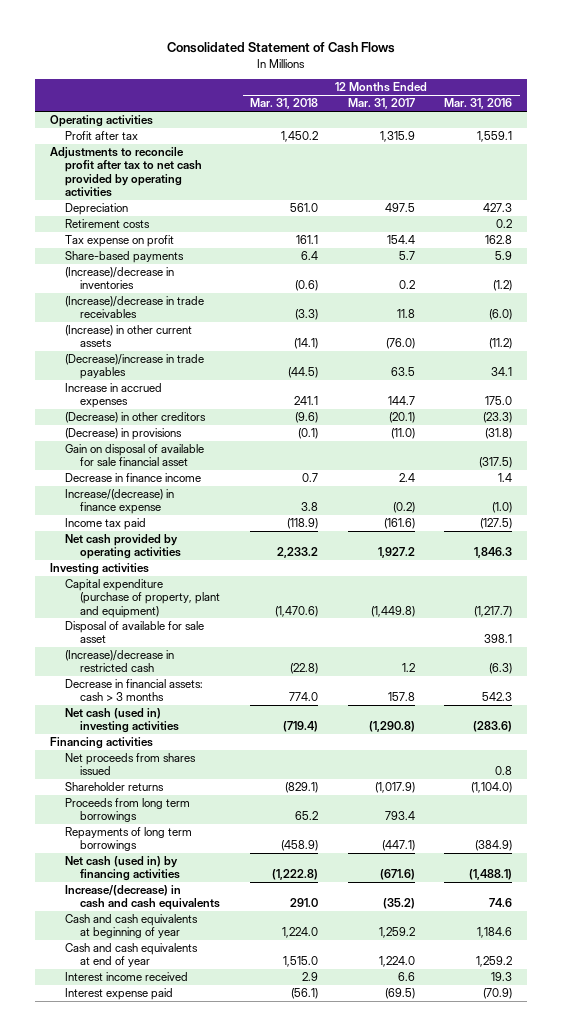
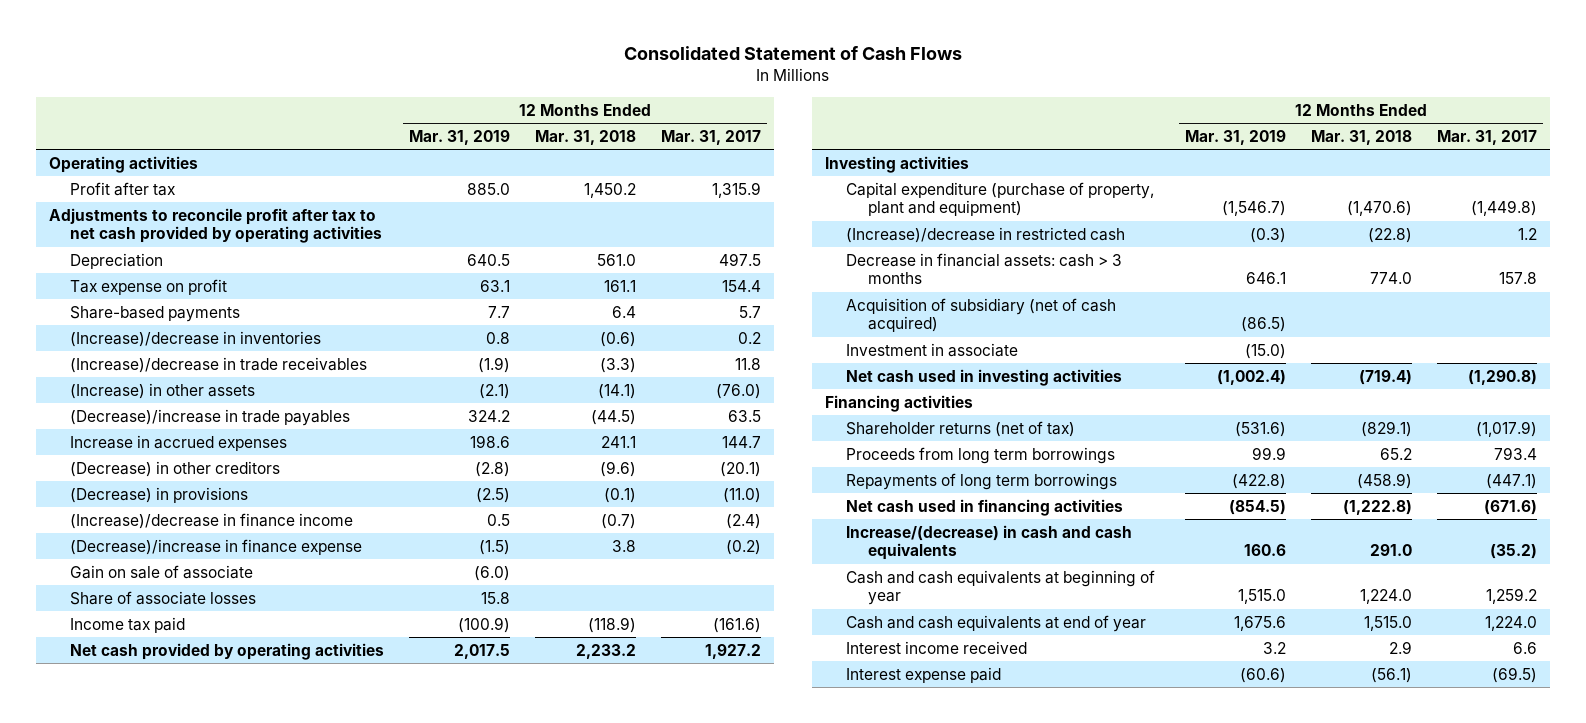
- | 12 Months Ended Mar. 31, 2018 | 12 Months Ended Mar. 31, 2017 | 12 Months Ended Mar. 31, 2016
+ | 12 Months Ended Mar. 31, 2019 | 12 Months Ended Mar. 31, 2018 | 12 Months Ended Mar. 31, 2017
- Retirement costs | | | 0.2
- (Increase) in other current assets | (14.1) | (76.0) | (11.2)
+ (Increase) in other assets | (2.1) | (14.1) | (76.0)
- Gain on disposal of available for sale financial asset | | | (317.5)
- Decrease in finance income | 0.7 | 2.4 | 1.4
- Increase/(decrease) in finance expense | 3.8 | (0.2) | (1.0)
+ (Increase)/decrease in finance income | 0.5 | (0.7) | (2.4)
+ (Decrease)/increase in finance expense | (1.5) | 3.8 | (0.2)
+ Gain on sale of associate | (6.0) | |
+ Share of associate losses | 15.8 | |
- Disposal of available for sale asset | | | 398.1
- Net cash (used in) investing activities | (719.4) | (1,290.8) | (283.6)
+ Acquisition of subsidiary (net of cash acquired) | (86.5) | |
+ Investment in associate | (15.0) | |
+ Net cash used in investing activities | (1,002.4) | (719.4) | (1,290.8)
- Net proceeds from shares issued | | | 0.8
- Shareholder returns | (829.1) | (1,017.9) | (1,104.0)
+ Shareholder returns (net of tax) | (531.6) | (829.1) | (1,017.9)
- Net cash (used in) by financing activities | (1,222.8) | (671.6) | (1,488.1)
+ Net cash used in financing activities | (854.5) | (1,222.8) | (671.6)

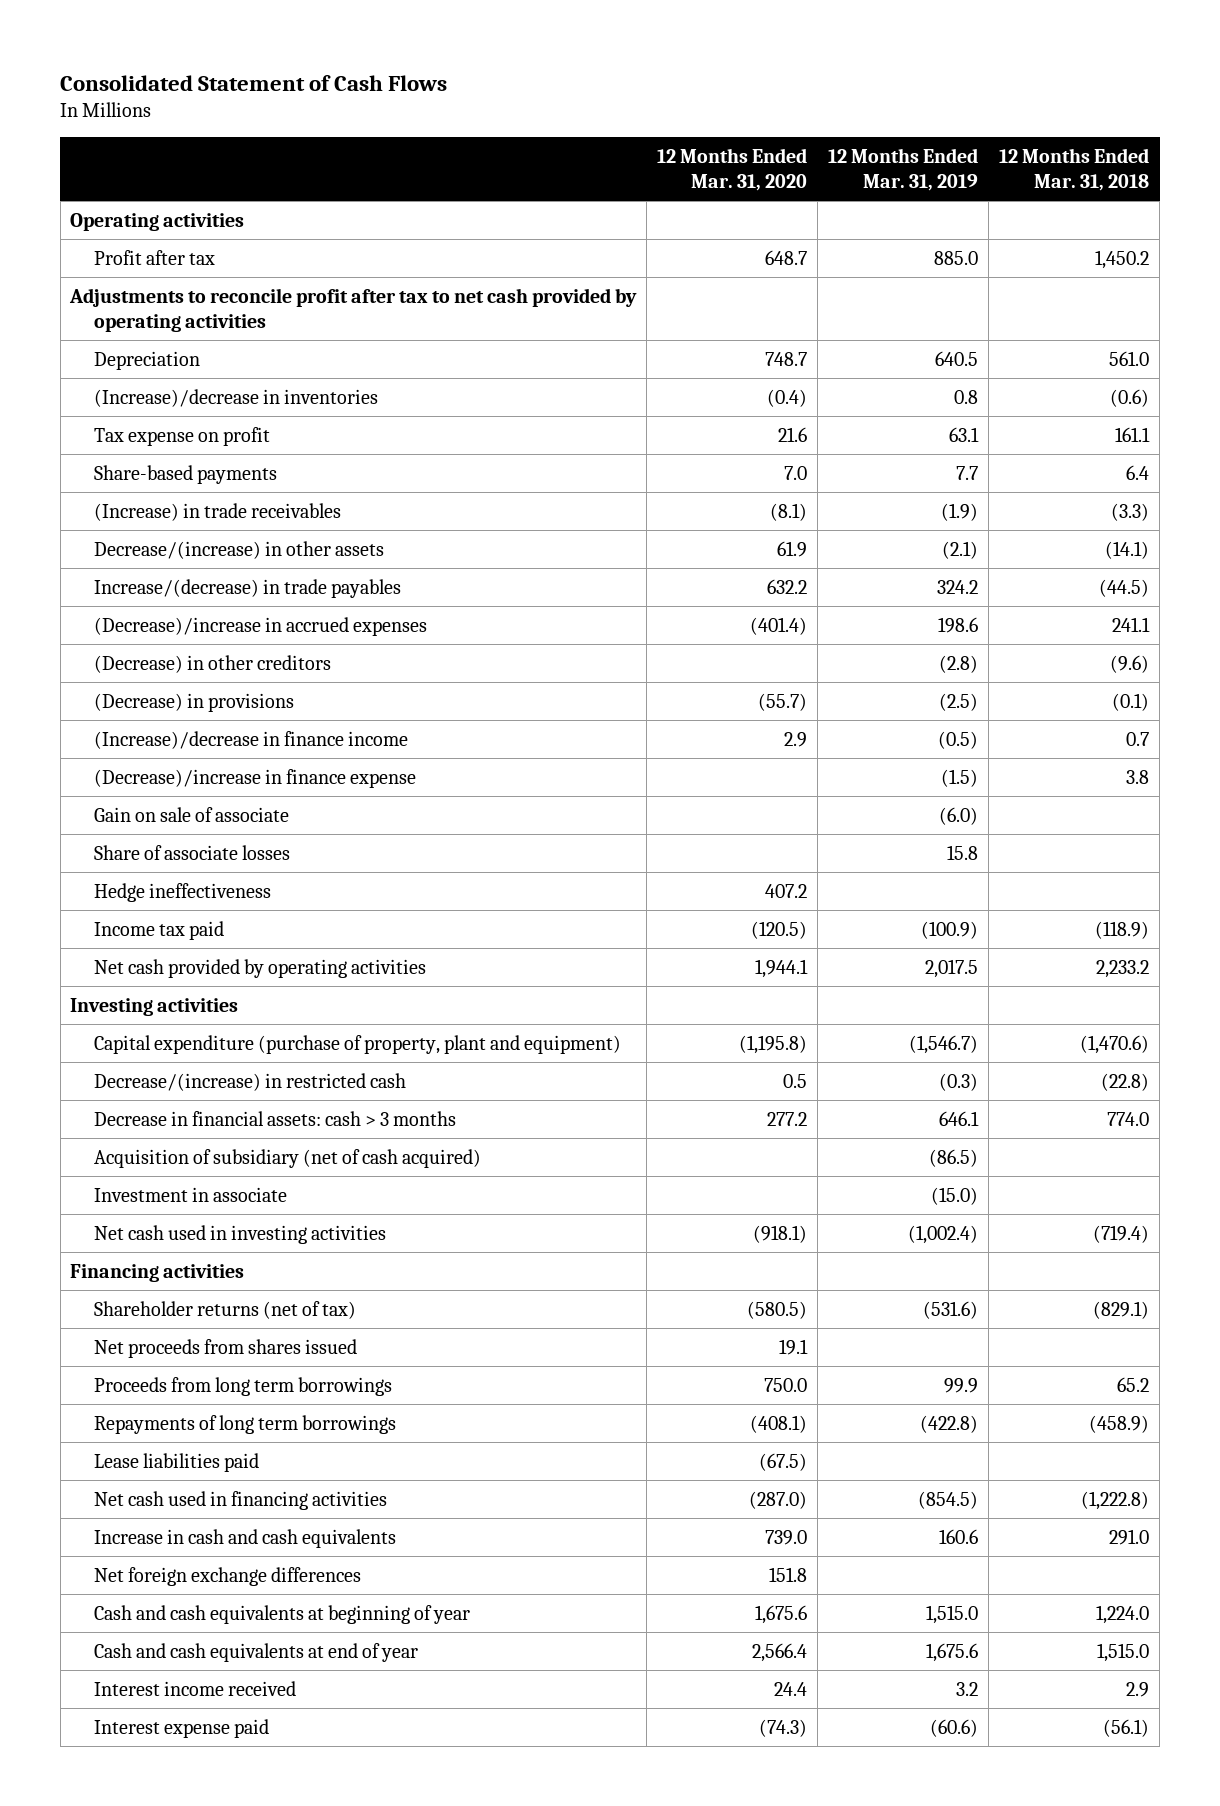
- | 12 Months Ended Mar. 31, 2019 | 12 Months Ended Mar. 31, 2018 | 12 Months Ended Mar. 31, 2017
+ | 12 Months Ended Mar. 31, 2020 | 12 Months Ended Mar. 31, 2019 | 12 Months Ended Mar. 31, 2018
moved up: (Increase)/decrease in inventories | (0.4) | 0.8 | (0.6)
- (Increase)/decrease in trade receivables | (1.9) | (3.3) | 11.8
- (Increase) in other assets | (2.1) | (14.1) | (76.0)
- (Decrease)/increase in trade payables | 324.2 | (44.5) | 63.5
- Increase in accrued expenses | 198.6 | 241.1 | 144.7
+ (Increase) in trade receivables | (8.1) | (1.9) | (3.3)
+ Decrease/(increase) in other assets | 61.9 | (2.1) | (14.1)
+ Increase/(decrease) in trade payables | 632.2 | 324.2 | (44.5)
+ (Decrease)/increase in accrued expenses | (401.4) | 198.6 | 241.1
- (Increase)/decrease in finance income | 0.5 | (0.7) | (2.4)
+ (Increase)/decrease in finance income | 2.9 | (0.5) | 0.7
+ Hedge ineffectiveness | 407.2 | |
- (Increase)/decrease in restricted cash | (0.3) | (22.8) | 1.2
+ Decrease/(increase) in restricted cash | 0.5 | (0.3) | (22.8)
+ Net proceeds from shares issued | 19.1 | |
+ Lease liabilities paid | (67.5) | |
- Increase/(decrease) in cash and cash equivalents | 160.6 | 291.0 | (35.2)
+ Increase in cash and cash equivalents | 739.0 | 160.6 | 291.0
+ Net foreign exchange differences | 151.8 | |

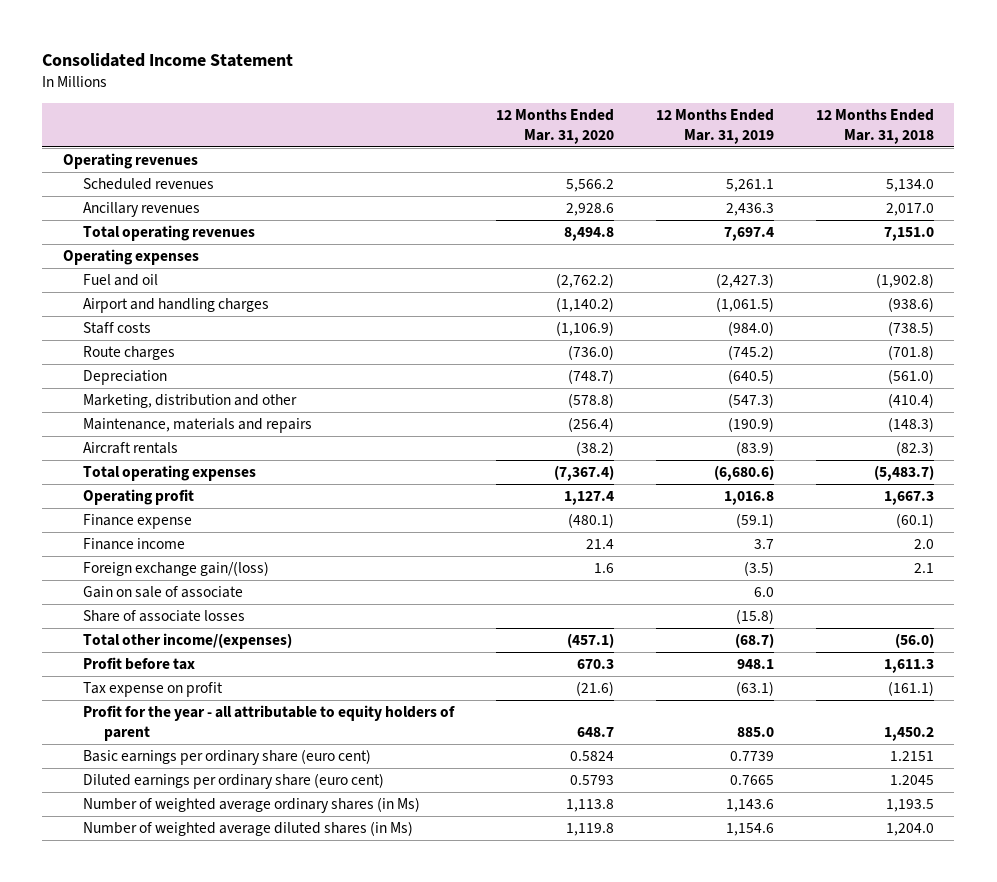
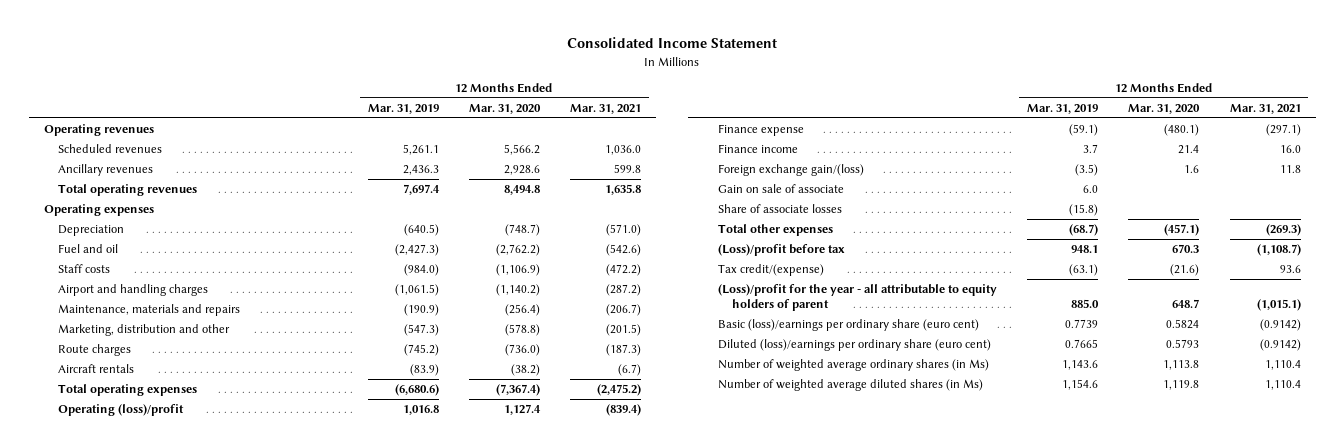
- | 12 Months Ended Mar. 31, 2020 | 12 Months Ended Mar. 31, 2019 | 12 Months Ended Mar. 31, 2018
+ | 12 Months Ended Mar. 31, 2019 | 12 Months Ended Mar. 31, 2020 | 12 Months Ended Mar. 31, 2021
moved up: Depreciation | (640.5) | (748.7) | (571.0)
moved down: Airport and handling charges | (1,061.5) | (1,140.2) | (287.2)
moved down: Marketing, distribution and other | (547.3) | (578.8) | (201.5)
moved down: Route charges | (745.2) | (736.0) | (187.3)
- Operating profit | 1,127.4 | 1,016.8 | 1,667.3
+ Operating (loss)/profit | 1,016.8 | 1,127.4 | (839.4)
- Total other income/(expenses) | (457.1) | (68.7) | (56.0)
- Profit before tax | 670.3 | 948.1 | 1,611.3
- Tax expense on profit | (21.6) | (63.1) | (161.1)
- Profit for the year - all attributable to equity holders of parent | 648.7 | 885.0 | 1,450.2
- Basic earnings per ordinary share (euro cent) | 0.5824 | 0.7739 | 1.2151
- Diluted earnings per ordinary share (euro cent) | 0.5793 | 0.7665 | 1.2045
+ Total other expenses | (68.7) | (457.1) | (269.3)
+ (Loss)/profit before tax | 948.1 | 670.3 | (1,108.7)
+ Tax credit/(expense) | (63.1) | (21.6) | 93.6
+ (Loss)/profit for the year - all attributable to equity holders of parent | 885.0 | 648.7 | (1,015.1)
+ Basic (loss)/earnings per ordinary share (euro cent) | 0.7739 | 0.5824 | (0.9142)
+ Diluted (loss)/earnings per ordinary share (euro cent) | 0.7665 | 0.5793 | (0.9142)

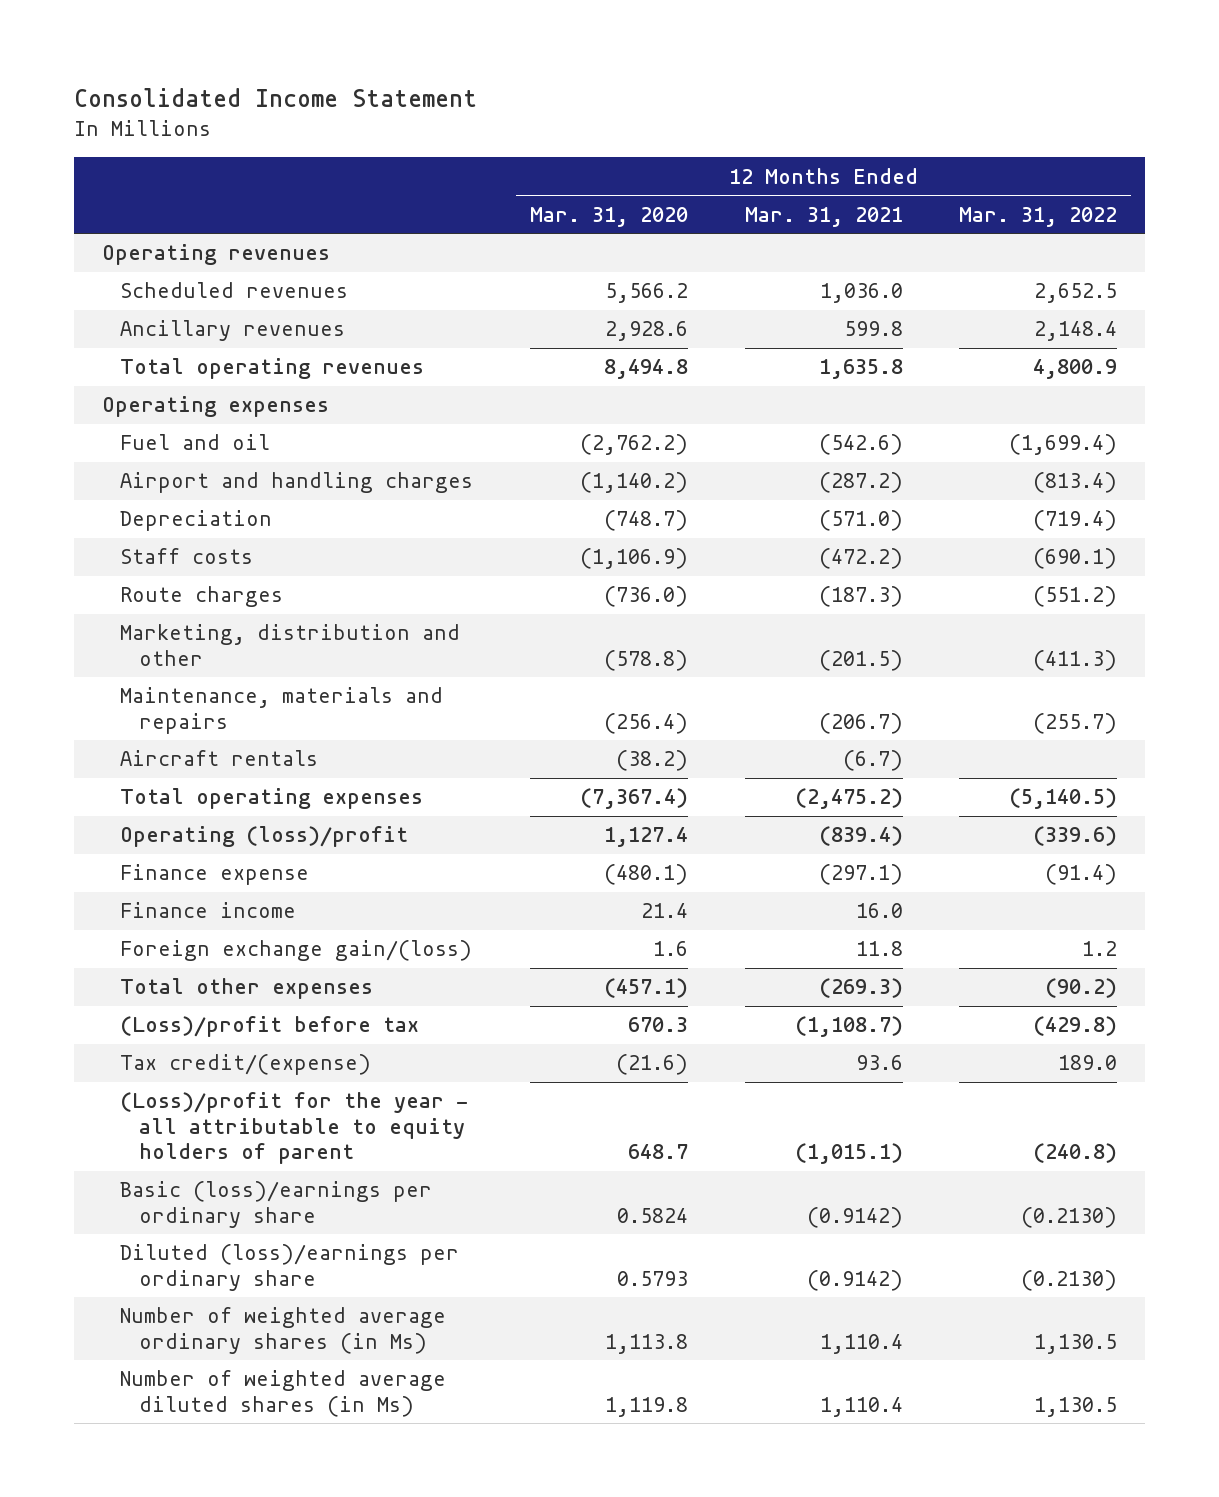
- | 12 Months Ended Mar. 31, 2019 | 12 Months Ended Mar. 31, 2020 | 12 Months Ended Mar. 31, 2021
+ | 12 Months Ended Mar. 31, 2020 | 12 Months Ended Mar. 31, 2021 | 12 Months Ended Mar. 31, 2022
moved down: Depreciation | (748.7) | (571.0) | (719.4)
moved down: Staff costs | (1,106.9) | (472.2) | (690.1)
moved down: Marketing, distribution and other | (578.8) | (201.5) | (411.3)
moved down: Maintenance, materials and repairs | (256.4) | (206.7) | (255.7)
- Gain on sale of associate | 6.0 | |
- Share of associate losses | (15.8) | |
- Basic (loss)/earnings per ordinary share (euro cent) | 0.7739 | 0.5824 | (0.9142)
- Diluted (loss)/earnings per ordinary share (euro cent) | 0.7665 | 0.5793 | (0.9142)
+ Basic (loss)/earnings per ordinary share | 0.5824 | (0.9142) | (0.2130)
+ Diluted (loss)/earnings per ordinary share | 0.5793 | (0.9142) | (0.2130)

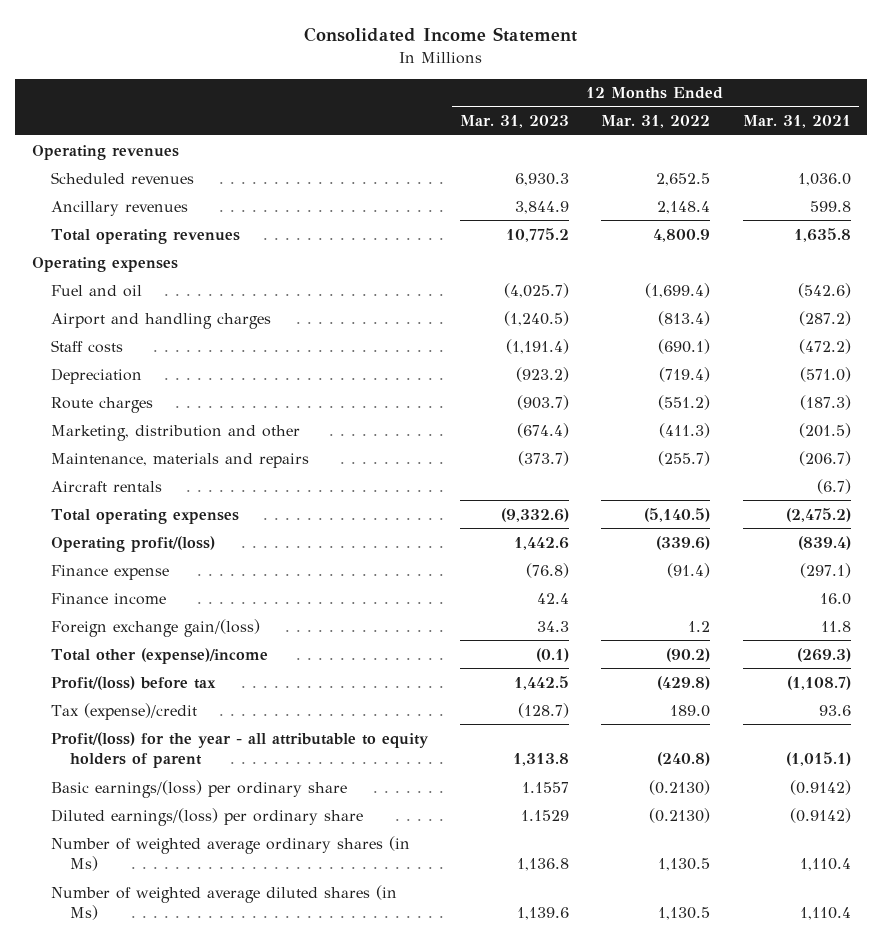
- | 12 Months Ended Mar. 31, 2020 | 12 Months Ended Mar. 31, 2021 | 12 Months Ended Mar. 31, 2022
+ | 12 Months Ended Mar. 31, 2023 | 12 Months Ended Mar. 31, 2022 | 12 Months Ended Mar. 31, 2021
moved down: Depreciation | (923.2) | (719.4) | (571.0)
- Operating (loss)/profit | 1,127.4 | (839.4) | (339.6)
+ Operating profit/(loss) | 1,442.6 | (339.6) | (839.4)
- Total other expenses | (457.1) | (269.3) | (90.2)
- (Loss)/profit before tax | 670.3 | (1,108.7) | (429.8)
- Tax credit/(expense) | (21.6) | 93.6 | 189.0
- (Loss)/profit for the year - all attributable to equity holders of parent | 648.7 | (1,015.1) | (240.8)
- Basic (loss)/earnings per ordinary share | 0.5824 | (0.9142) | (0.2130)
- Diluted (loss)/earnings per ordinary share | 0.5793 | (0.9142) | (0.2130)
+ Total other (expense)/income | (0.1) | (90.2) | (269.3)
+ Profit/(loss) before tax | 1,442.5 | (429.8) | (1,108.7)
+ Tax (expense)/credit | (128.7) | 189.0 | 93.6
+ Profit/(loss) for the year - all attributable to equity holders of parent | 1,313.8 | (240.8) | (1,015.1)
+ Basic earnings/(loss) per ordinary share | 1.1557 | (0.2130) | (0.9142)
+ Diluted earnings/(loss) per ordinary share | 1.1529 | (0.2130) | (0.9142)

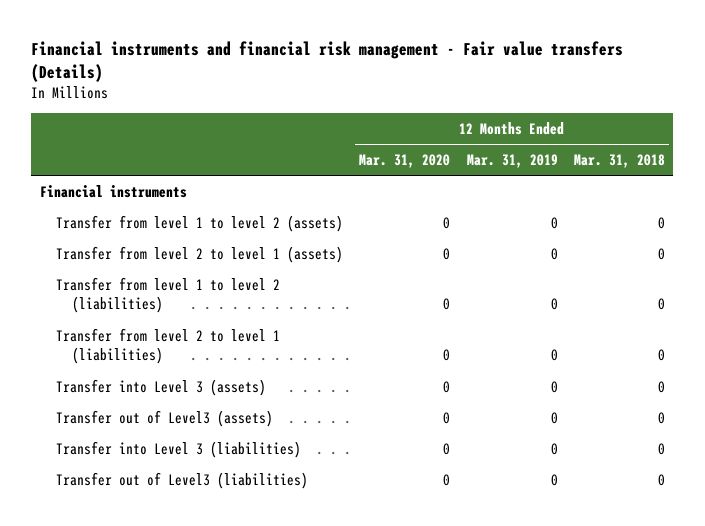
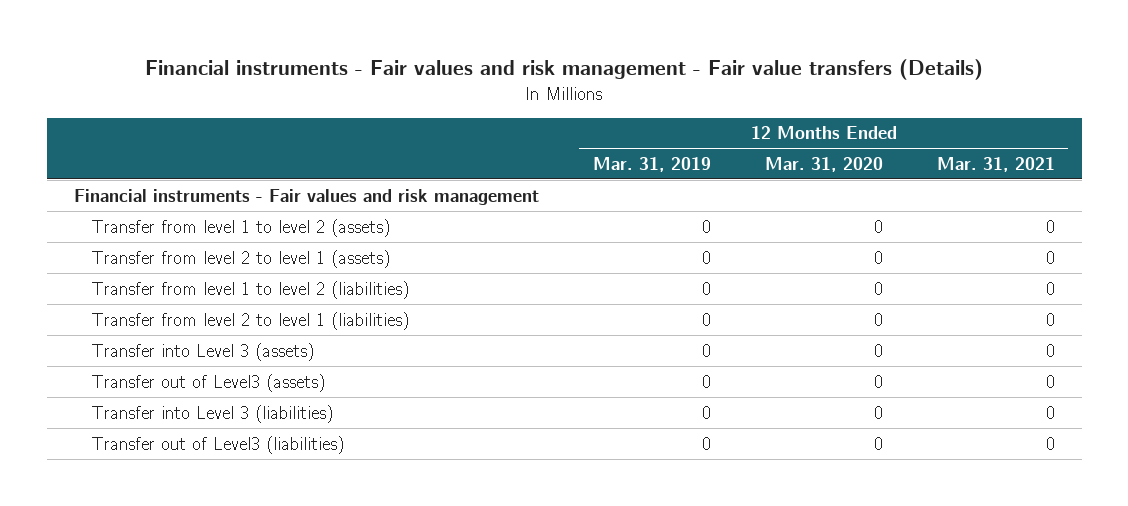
- Financial instruments and financial risk management - Fair value transfers (Details)
+ Financial instruments - Fair values and risk management - Fair value transfers (Details)
- | 12 Months Ended Mar. 31, 2020 | 12 Months Ended Mar. 31, 2019 | 12 Months Ended Mar. 31, 2018
+ | 12 Months Ended Mar. 31, 2019 | 12 Months Ended Mar. 31, 2020 | 12 Months Ended Mar. 31, 2021
- Financial instruments
+ Financial instruments - Fair values and risk management

